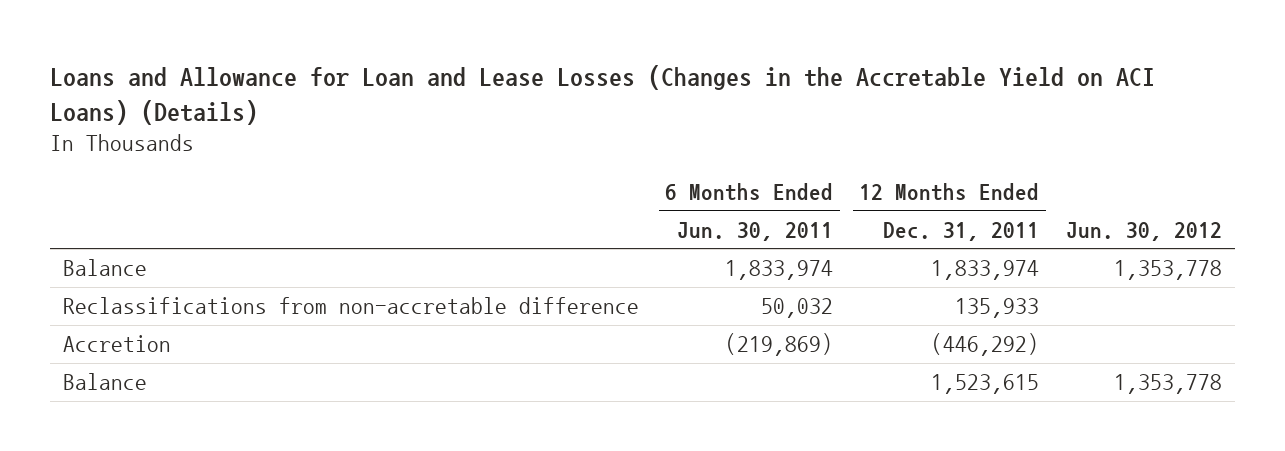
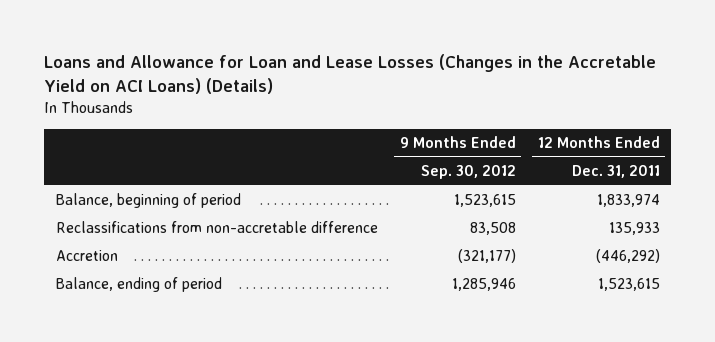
- | 6 Months Ended Jun. 30, 2011 | 12 Months Ended Dec. 31, 2011 | Jun. 30, 2012
+ | 9 Months Ended Sep. 30, 2012 | 12 Months Ended Dec. 31, 2011
- Balance | 1,833,974 | 1,833,974 | 1,353,778
+ Balance, beginning of period | 1,523,615 | 1,833,974
- Balance | | 1,523,615 | 1,353,778
+ Balance, ending of period | 1,285,946 | 1,523,615

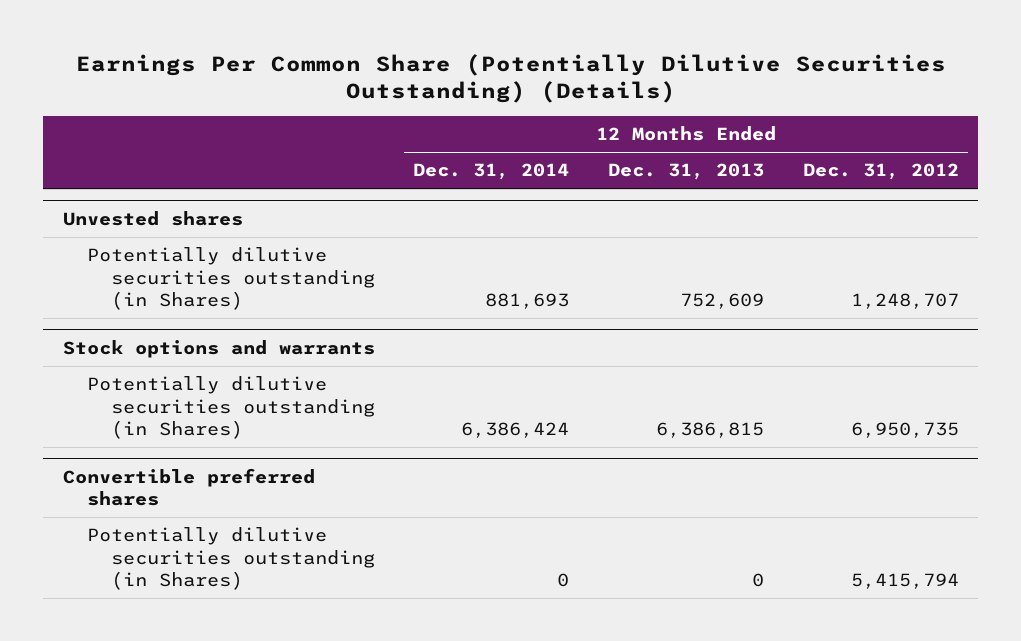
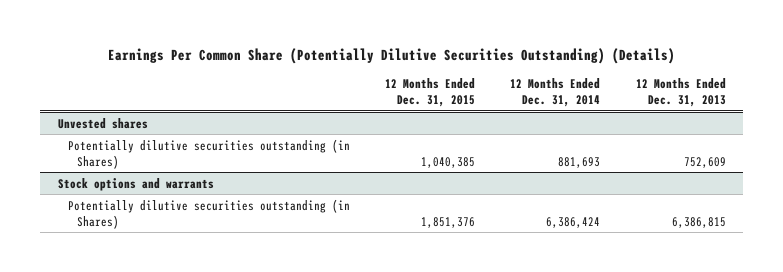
- | 12 Months Ended Dec. 31, 2014 | 12 Months Ended Dec. 31, 2013 | 12 Months Ended Dec. 31, 2012
+ | 12 Months Ended Dec. 31, 2015 | 12 Months Ended Dec. 31, 2014 | 12 Months Ended Dec. 31, 2013
- Convertible preferred shares
- Potentially dilutive securities outstanding (in Shares) | 0 | 0 | 5,415,794

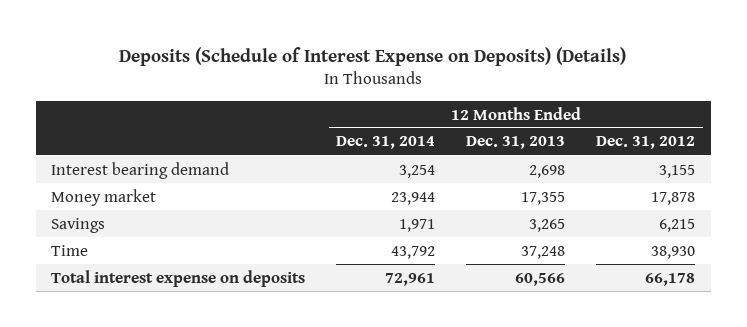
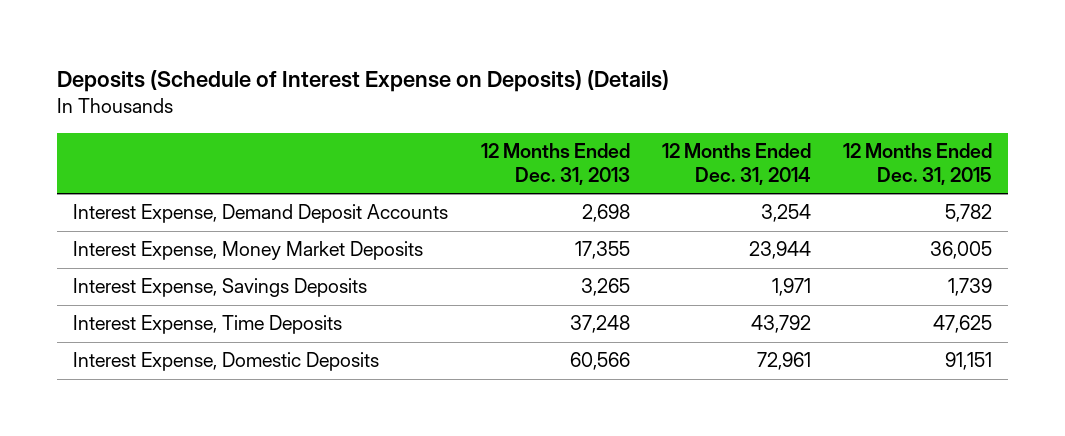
- | 12 Months Ended Dec. 31, 2014 | 12 Months Ended Dec. 31, 2013 | 12 Months Ended Dec. 31, 2012
+ | 12 Months Ended Dec. 31, 2013 | 12 Months Ended Dec. 31, 2014 | 12 Months Ended Dec. 31, 2015
- Interest bearing demand | 3,254 | 2,698 | 3,155
- Money market | 23,944 | 17,355 | 17,878
- Savings | 1,971 | 3,265 | 6,215
- Time | 43,792 | 37,248 | 38,930
- Total interest expense on deposits | 72,961 | 60,566 | 66,178
+ Interest Expense, Demand Deposit Accounts | 2,698 | 3,254 | 5,782
+ Interest Expense, Money Market Deposits | 17,355 | 23,944 | 36,005
+ Interest Expense, Savings Deposits | 3,265 | 1,971 | 1,739
+ Interest Expense, Time Deposits | 37,248 | 43,792 | 47,625
+ Interest Expense, Domestic Deposits | 60,566 | 72,961 | 91,151

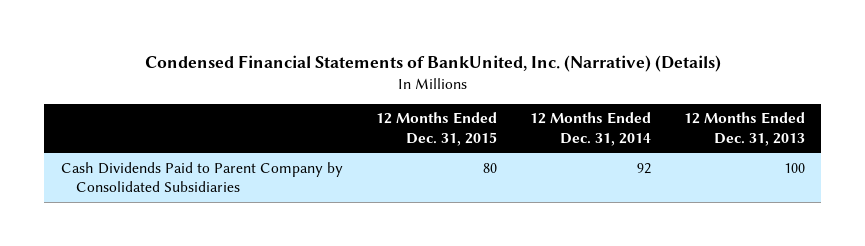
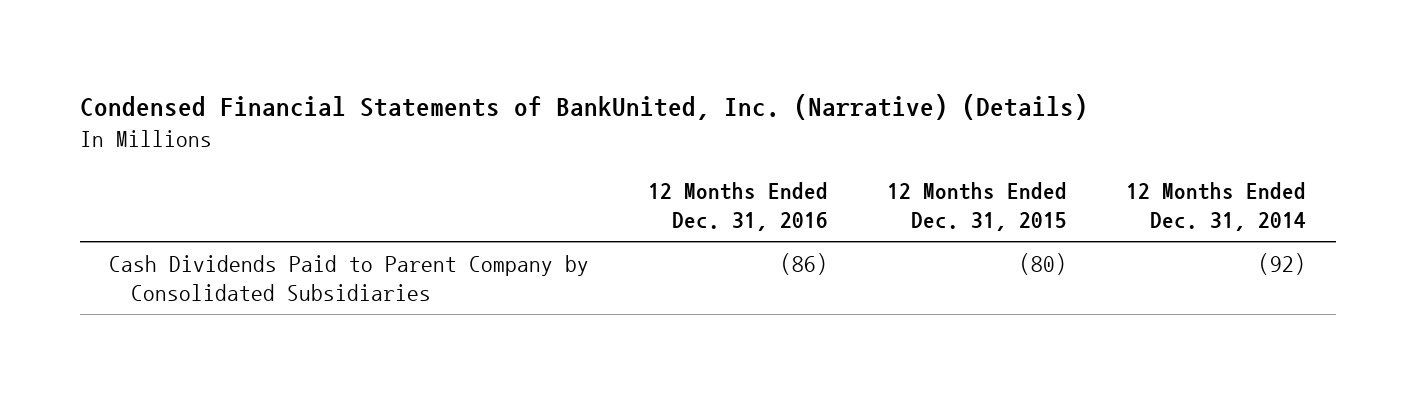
- | 12 Months Ended Dec. 31, 2015 | 12 Months Ended Dec. 31, 2014 | 12 Months Ended Dec. 31, 2013
+ | 12 Months Ended Dec. 31, 2016 | 12 Months Ended Dec. 31, 2015 | 12 Months Ended Dec. 31, 2014
- Cash Dividends Paid to Parent Company by Consolidated Subsidiaries | 80 | 92 | 100
+ Cash Dividends Paid to Parent Company by Consolidated Subsidiaries | (86) | (80) | (92)

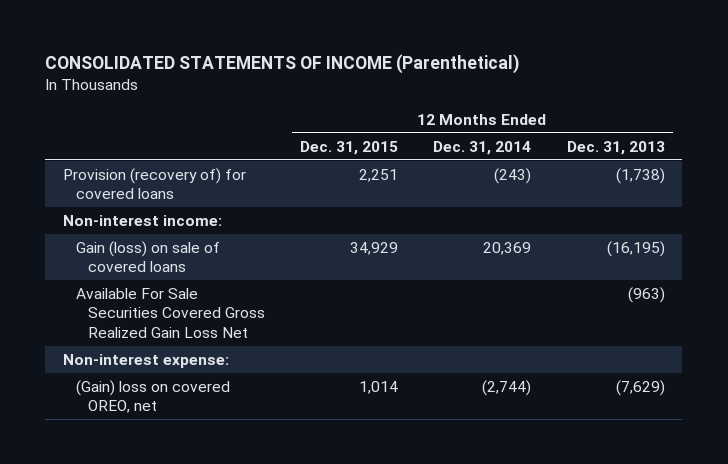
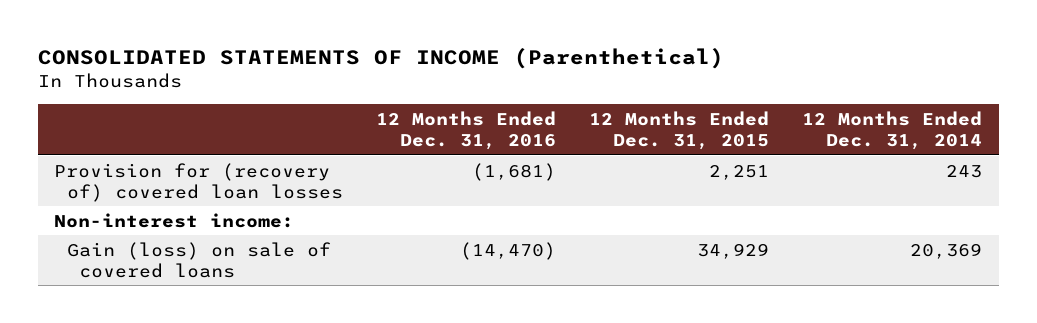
- | 12 Months Ended Dec. 31, 2015 | 12 Months Ended Dec. 31, 2014 | 12 Months Ended Dec. 31, 2013
+ | 12 Months Ended Dec. 31, 2016 | 12 Months Ended Dec. 31, 2015 | 12 Months Ended Dec. 31, 2014
- Provision (recovery of) for covered loans | 2,251 | (243) | (1,738)
+ Provision for (recovery of) covered loan losses | (1,681) | 2,251 | 243
- Available For Sale Securities Covered Gross Realized Gain Loss Net | | | (963)
- Non-interest expense:
- (Gain) loss on covered OREO, net | 1,014 | (2,744) | (7,629)

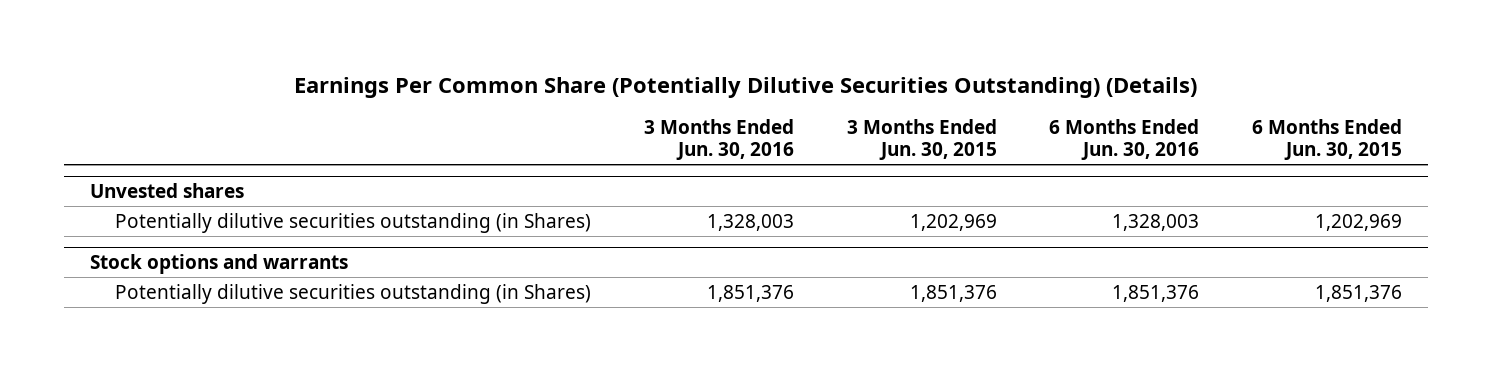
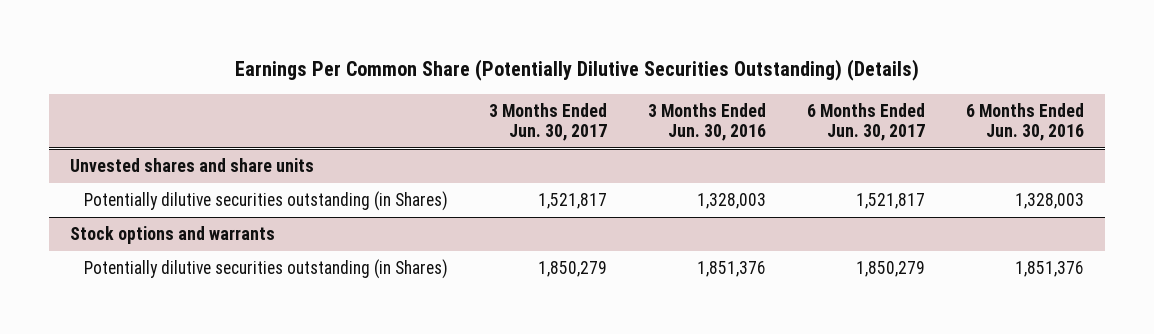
- | 3 Months Ended Jun. 30, 2016 | 3 Months Ended Jun. 30, 2015 | 6 Months Ended Jun. 30, 2016 | 6 Months Ended Jun. 30, 2015
+ | 3 Months Ended Jun. 30, 2017 | 3 Months Ended Jun. 30, 2016 | 6 Months Ended Jun. 30, 2017 | 6 Months Ended Jun. 30, 2016
- Unvested shares
+ Unvested shares and share units

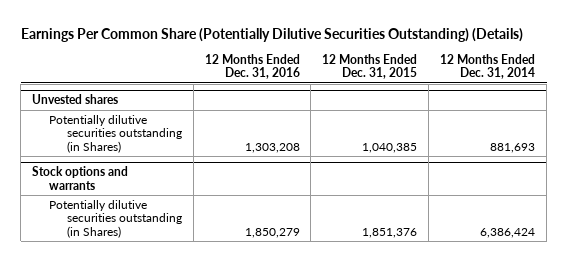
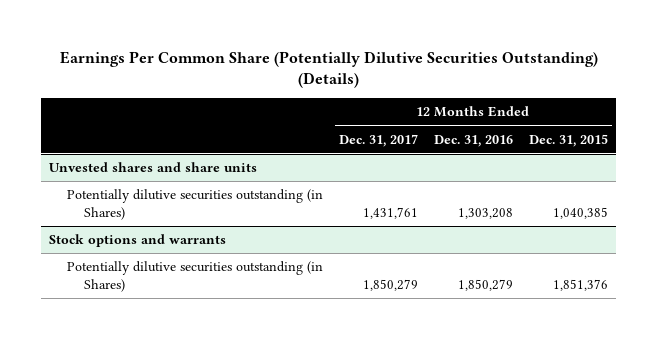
- | 12 Months Ended Dec. 31, 2016 | 12 Months Ended Dec. 31, 2015 | 12 Months Ended Dec. 31, 2014
+ | 12 Months Ended Dec. 31, 2017 | 12 Months Ended Dec. 31, 2016 | 12 Months Ended Dec. 31, 2015
- Unvested shares
+ Unvested shares and share units

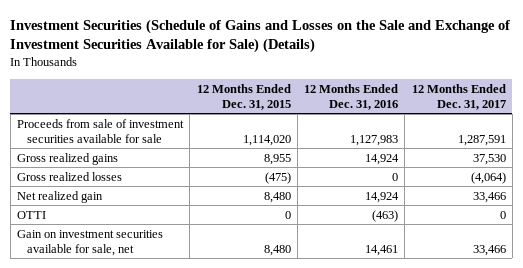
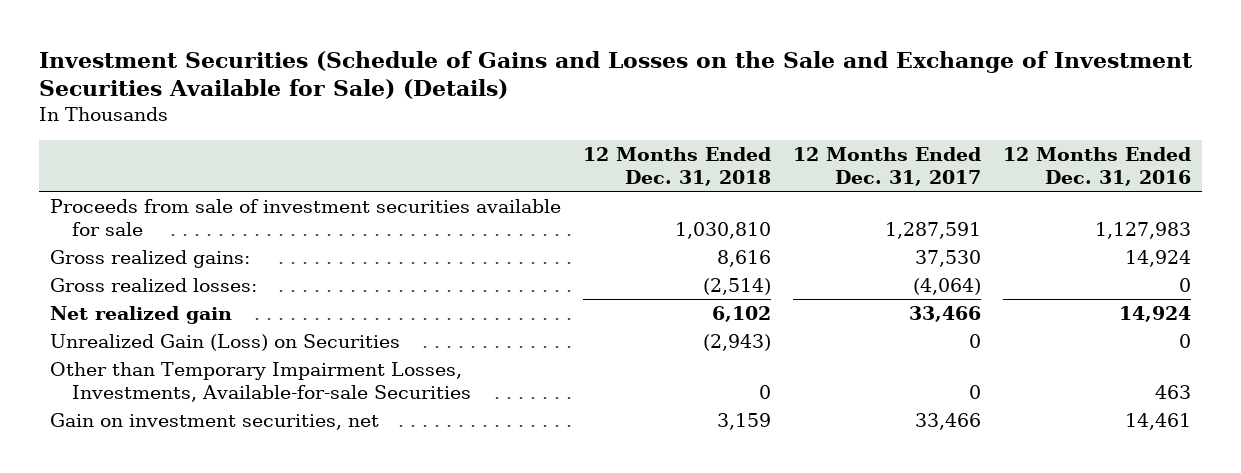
- | 12 Months Ended Dec. 31, 2015 | 12 Months Ended Dec. 31, 2016 | 12 Months Ended Dec. 31, 2017
+ | 12 Months Ended Dec. 31, 2018 | 12 Months Ended Dec. 31, 2017 | 12 Months Ended Dec. 31, 2016
- Gross realized gains | 8,955 | 14,924 | 37,530
- Gross realized losses | (475) | 0 | (4,064)
+ Gross realized gains: | 8,616 | 37,530 | 14,924
+ Gross realized losses: | (2,514) | (4,064) | 0
- OTTI | 0 | (463) | 0
- Gain on investment securities available for sale, net | 8,480 | 14,461 | 33,466
+ Unrealized Gain (Loss) on Securities | (2,943) | 0 | 0
+ Other than Temporary Impairment Losses, Investments, Available-for-sale Securities | 0 | 0 | 463
+ Gain on investment securities, net | 3,159 | 33,466 | 14,461

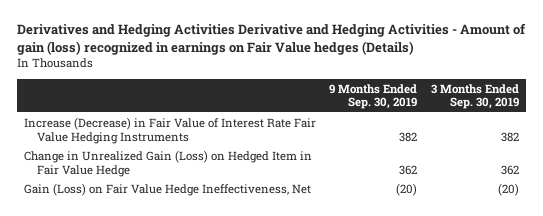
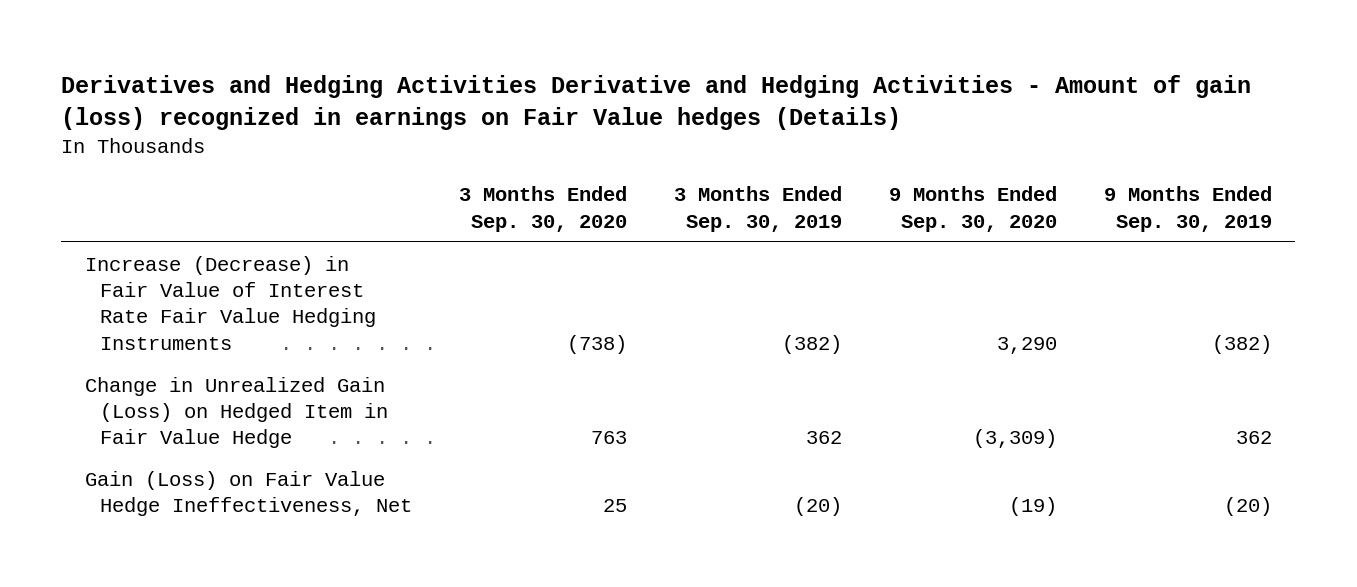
- | 9 Months Ended Sep. 30, 2019 | 3 Months Ended Sep. 30, 2019
+ | 3 Months Ended Sep. 30, 2020 | 3 Months Ended Sep. 30, 2019 | 9 Months Ended Sep. 30, 2020 | 9 Months Ended Sep. 30, 2019
- Increase (Decrease) in Fair Value of Interest Rate Fair Value Hedging Instruments | 382 | 382
+ Increase (Decrease) in Fair Value of Interest Rate Fair Value Hedging Instruments | (738) | (382) | 3,290 | (382)

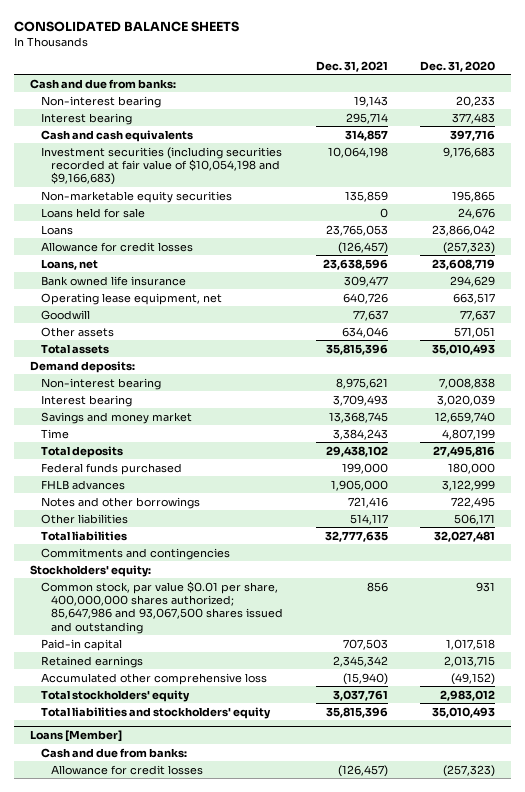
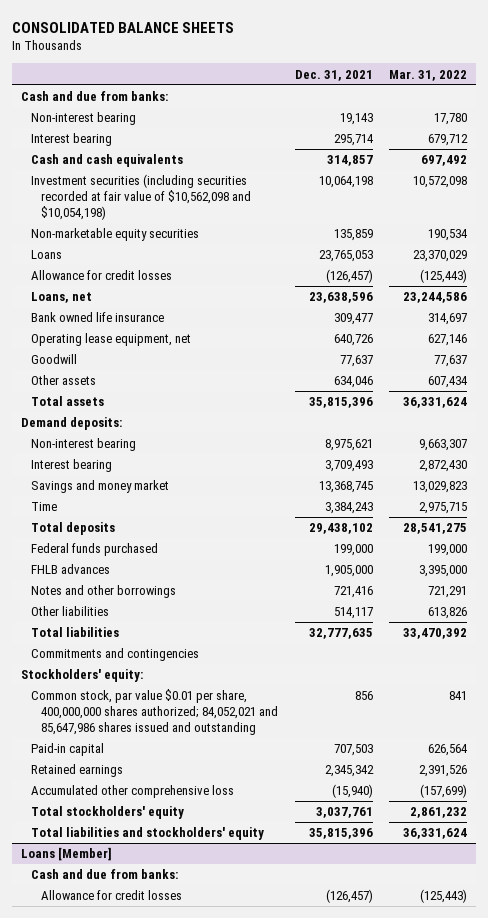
- | Dec. 31, 2021 | Dec. 31, 2020
+ | Dec. 31, 2021 | Mar. 31, 2022
- Investment securities (including securities recorded at fair value of $10,054,198 and $9,166,683) | 10,064,198 | 9,176,683
+ Investment securities (including securities recorded at fair value of $10,562,098 and $10,054,198) | 10,064,198 | 10,572,098
- Loans held for sale | 0 | 24,676
- Common stock, par value $0.01 per share, 400,000,000 shares authorized; 85,647,986 and 93,067,500 shares issued and outstanding | 856 | 931
+ Common stock, par value $0.01 per share, 400,000,000 shares authorized; 84,052,021 and 85,647,986 shares issued and outstanding | 856 | 841

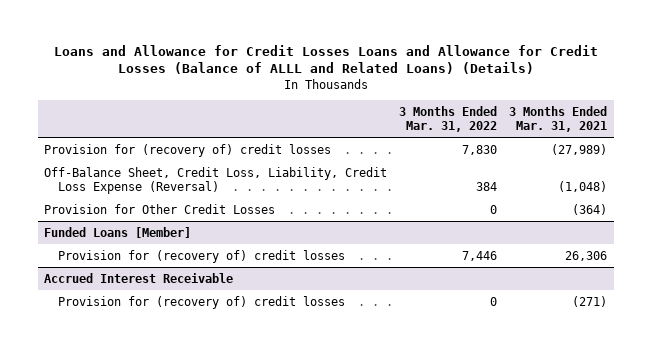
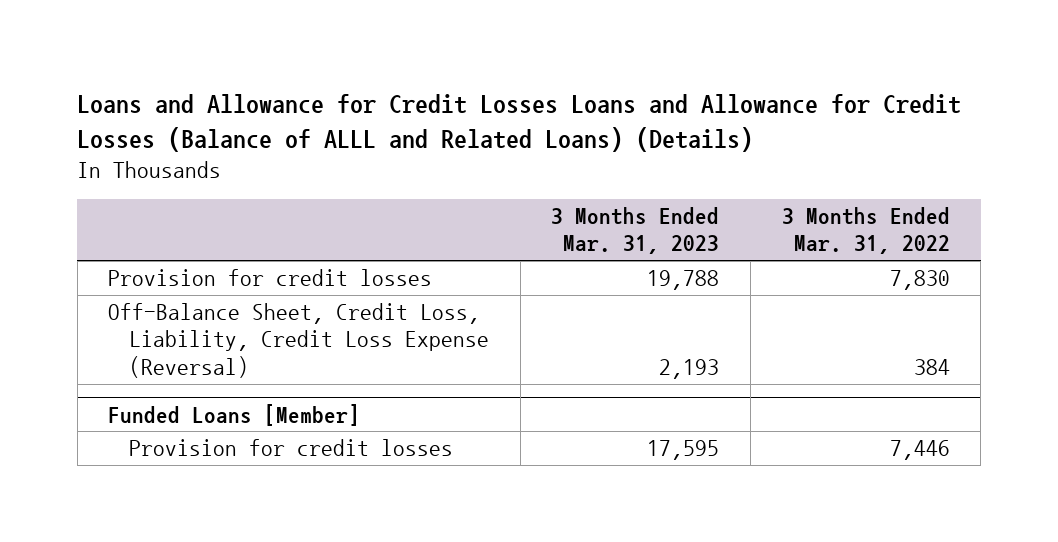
- | 3 Months Ended Mar. 31, 2022 | 3 Months Ended Mar. 31, 2021
+ | 3 Months Ended Mar. 31, 2023 | 3 Months Ended Mar. 31, 2022
- Provision for (recovery of) credit losses | 7,830 | (27,989)
+ Provision for credit losses | 19,788 | 7,830
- Provision for Other Credit Losses | 0 | (364)
@ Funded Loans [Member]
- Provision for (recovery of) credit losses | 7,446 | 26,306
- Accrued Interest Receivable
- Provision for (recovery of) credit losses | 0 | (271)
@ Funded Loans [Member]
+ Provision for credit losses | 17,595 | 7,446

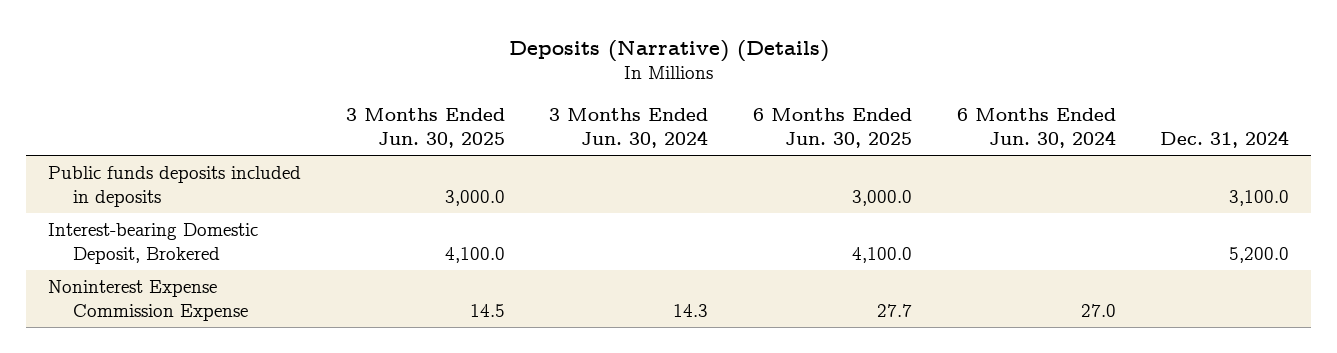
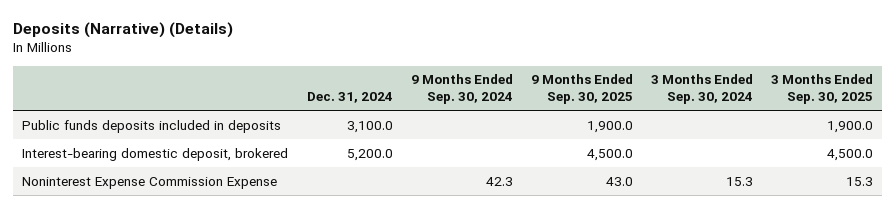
- | 3 Months Ended Jun. 30, 2025 | 3 Months Ended Jun. 30, 2024 | 6 Months Ended Jun. 30, 2025 | 6 Months Ended Jun. 30, 2024 | Dec. 31, 2024
+ | Dec. 31, 2024 | 9 Months Ended Sep. 30, 2024 | 9 Months Ended Sep. 30, 2025 | 3 Months Ended Sep. 30, 2024 | 3 Months Ended Sep. 30, 2025
- Interest-bearing Domestic Deposit, Brokered | 4,100.0 | | 4,100.0 | | 5,200.0
+ Interest-bearing domestic deposit, brokered | 5,200.0 | | 4,500.0 | | 4,500.0

